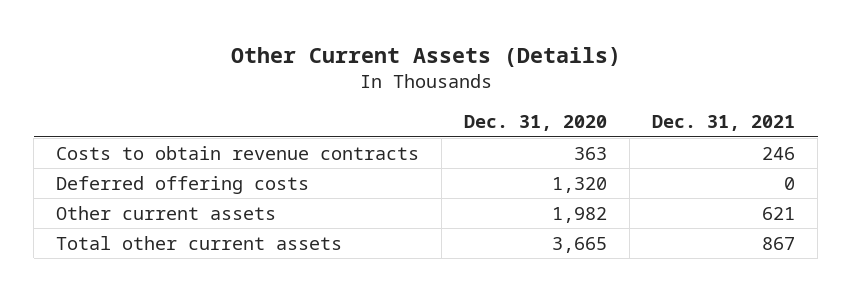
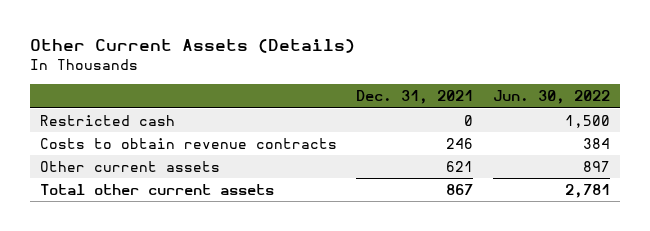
- | Dec. 31, 2020 | Dec. 31, 2021
+ | Dec. 31, 2021 | Jun. 30, 2022
+ Restricted cash | 0 | 1,500
- Deferred offering costs | 1,320 | 0

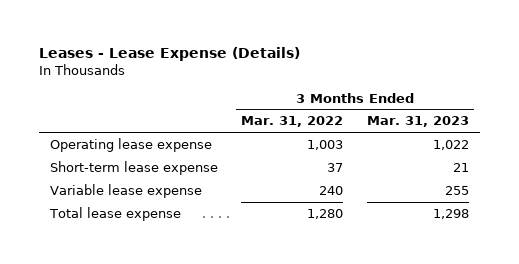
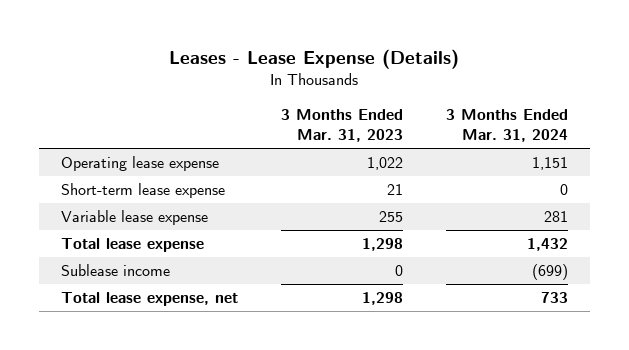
- | 3 Months Ended Mar. 31, 2022 | 3 Months Ended Mar. 31, 2023
+ | 3 Months Ended Mar. 31, 2023 | 3 Months Ended Mar. 31, 2024
+ Sublease income | 0 | (699)
+ Total lease expense, net | 1,298 | 733

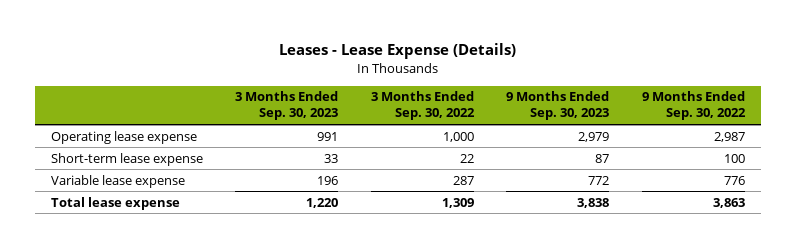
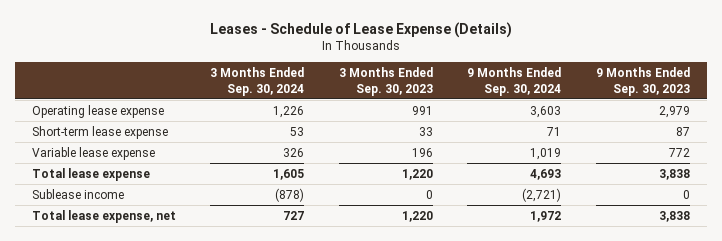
- Leases - Lease Expense (Details)
+ Leases - Schedule of Lease Expense (Details)
- | 3 Months Ended Sep. 30, 2023 | 3 Months Ended Sep. 30, 2022 | 9 Months Ended Sep. 30, 2023 | 9 Months Ended Sep. 30, 2022
+ | 3 Months Ended Sep. 30, 2024 | 3 Months Ended Sep. 30, 2023 | 9 Months Ended Sep. 30, 2024 | 9 Months Ended Sep. 30, 2023
+ Sublease income | (878) | 0 | (2,721) | 0
+ Total lease expense, net | 727 | 1,220 | 1,972 | 3,838

